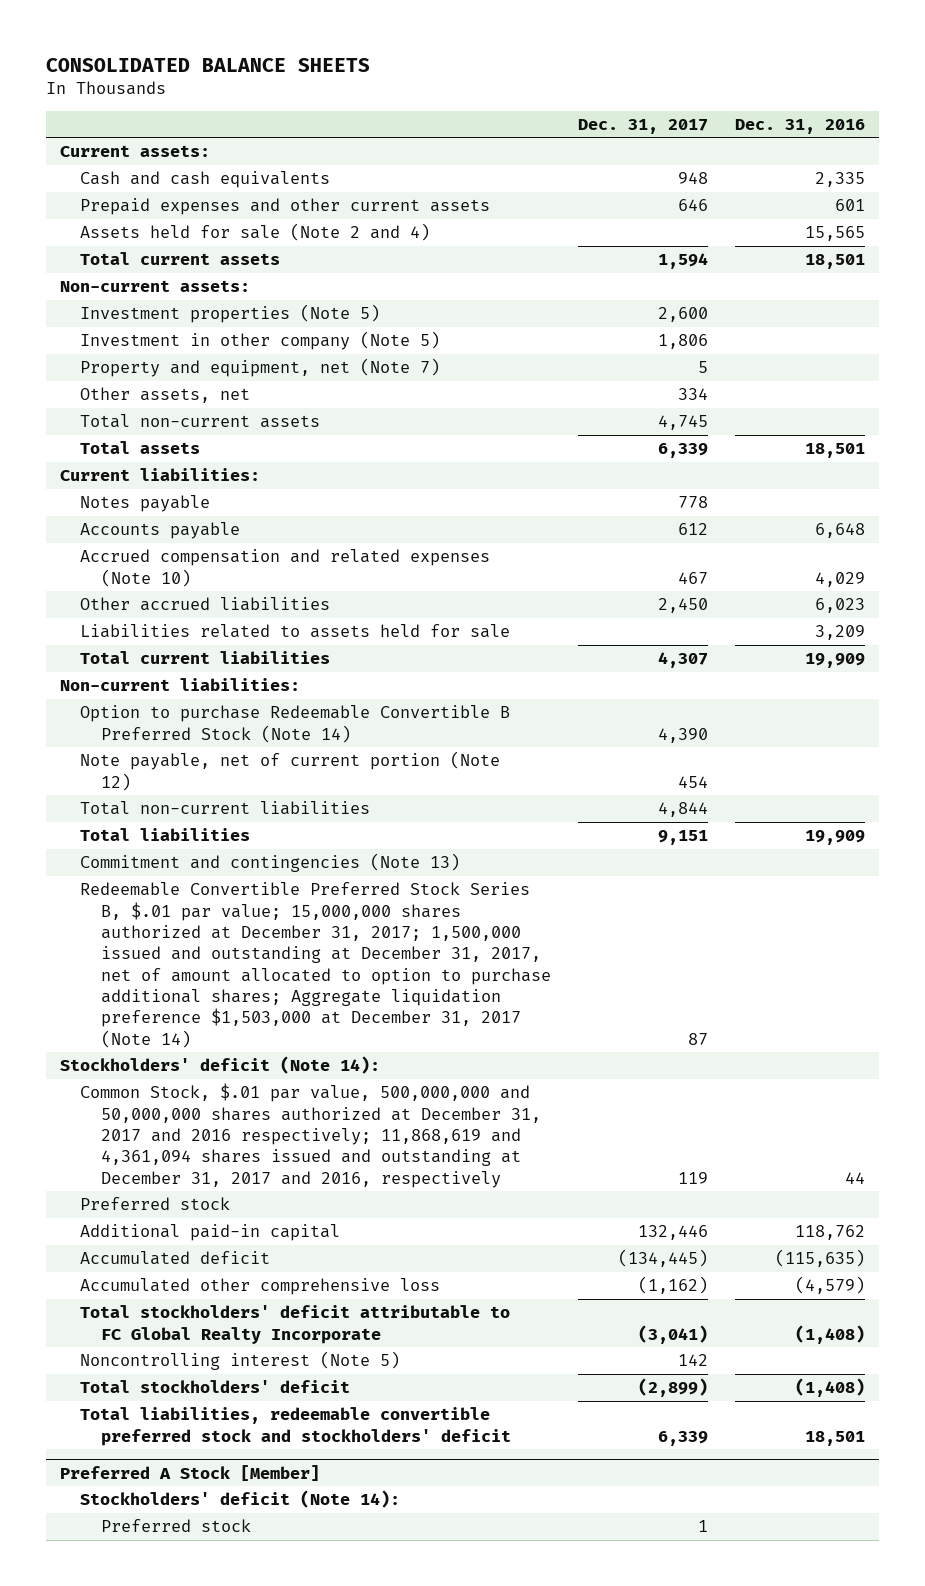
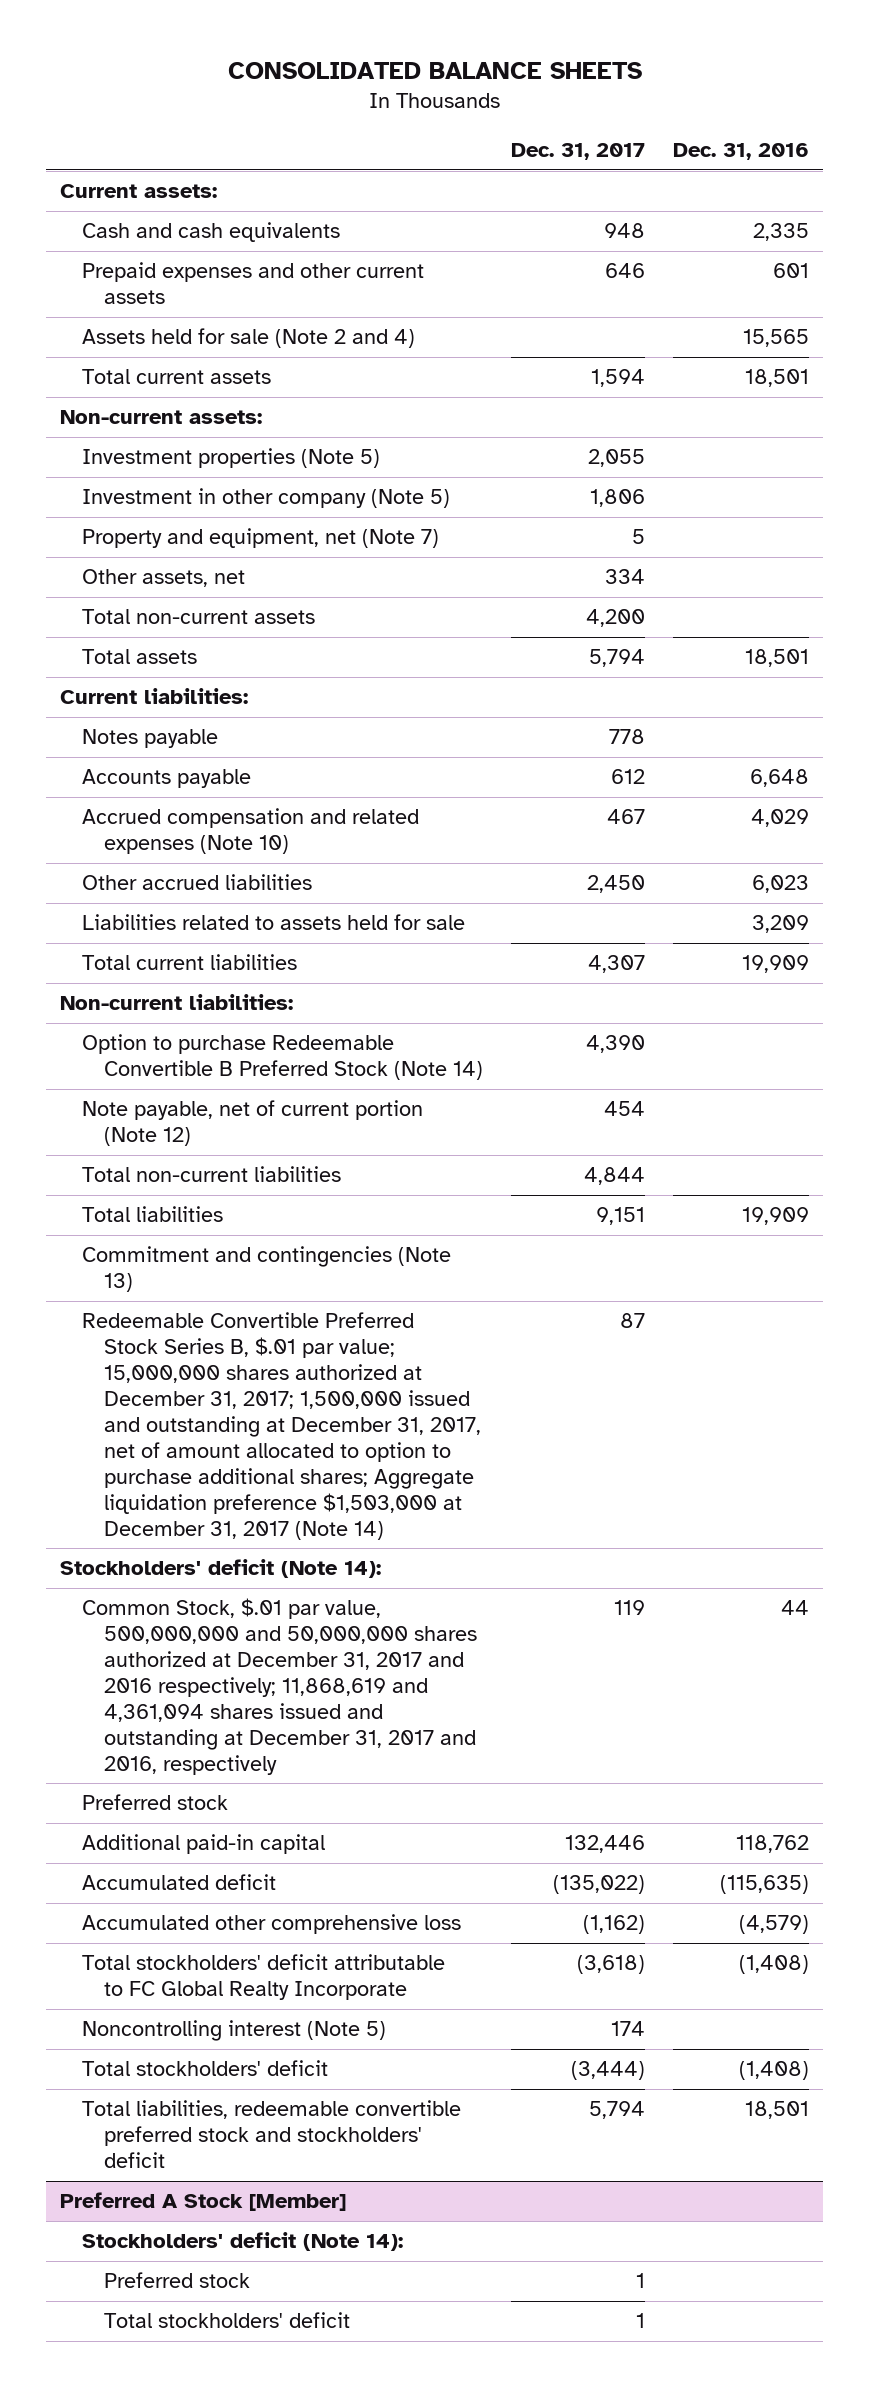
- Investment properties (Note 5) | 2,600 |
+ Investment properties (Note 5) | 2,055 |
- Total non-current assets | 4,745 |
- Total assets | 6,339 | 18,501
+ Total non-current assets | 4,200 |
+ Total assets | 5,794 | 18,501
- Accumulated deficit | (134,445) | (115,635)
+ Accumulated deficit | (135,022) | (115,635)
- Total stockholders' deficit attributable to FC Global Realty Incorporate | (3,041) | (1,408)
- Noncontrolling interest (Note 5) | 142 |
- Total stockholders' deficit | (2,899) | (1,408)
- Total liabilities, redeemable convertible preferred stock and stockholders' deficit | 6,339 | 18,501
+ Total stockholders' deficit attributable to FC Global Realty Incorporate | (3,618) | (1,408)
+ Noncontrolling interest (Note 5) | 174 |
+ Total stockholders' deficit | (3,444) | (1,408)
+ Total liabilities, redeemable convertible preferred stock and stockholders' deficit | 5,794 | 18,501
@ Preferred A Stock [Member]
+ Total stockholders' deficit | 1 |

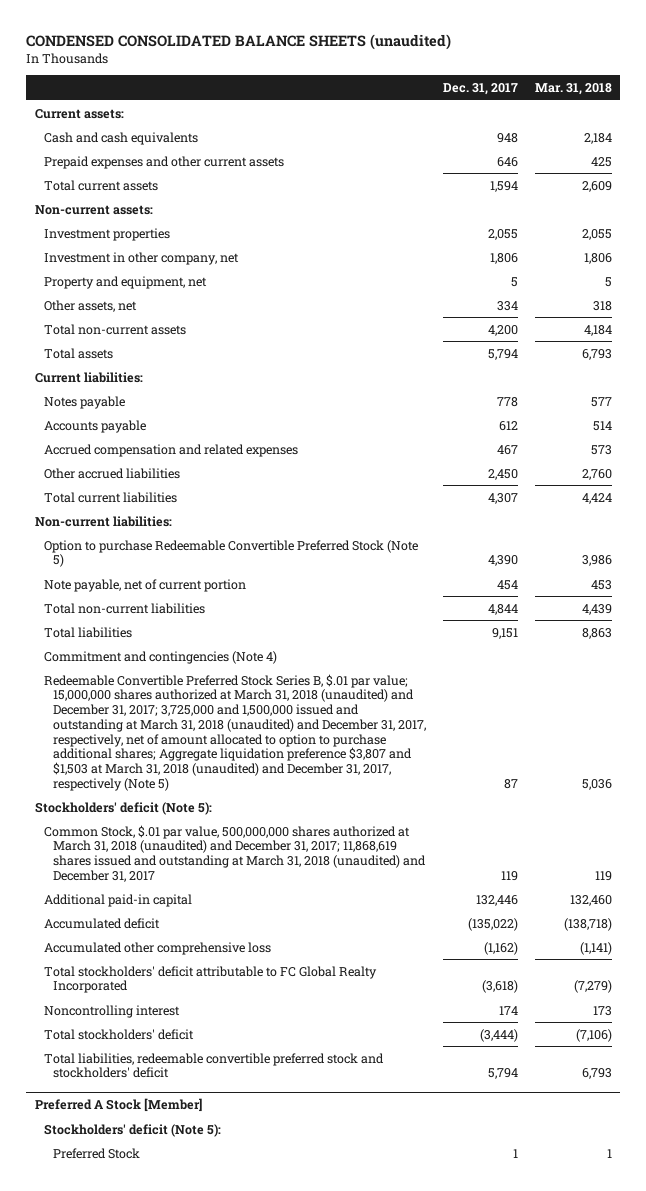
- CONSOLIDATED BALANCE SHEETS
+ CONDENSED CONSOLIDATED BALANCE SHEETS (unaudited)
- | Dec. 31, 2017 | Dec. 31, 2016
+ | Dec. 31, 2017 | Mar. 31, 2018
- Assets held for sale (Note 2 and 4) | | 15,565
- Investment properties (Note 5) | 2,055 |
- Investment in other company (Note 5) | 1,806 |
- Property and equipment, net (Note 7) | 5 |
+ Investment properties | 2,055 | 2,055
+ Investment in other company, net | 1,806 | 1,806
+ Property and equipment, net | 5 | 5
- Accrued compensation and related expenses (Note 10) | 467 | 4,029
+ Accrued compensation and related expenses | 467 | 573
- Liabilities related to assets held for sale | | 3,209
- Option to purchase Redeemable Convertible B Preferred Stock (Note 14) | 4,390 |
- Note payable, net of current portion (Note 12) | 454 |
+ Option to purchase Redeemable Convertible Preferred Stock (Note 5) | 4,390 | 3,986
+ Note payable, net of current portion | 454 | 453
- Commitment and contingencies (Note 13)
- Redeemable Convertible Preferred Stock Series B, $.01 par value; 15,000,000 shares authorized at December 31, 2017; 1,500,000 issued and outstanding at December 31, 2017, net of amount allocated to option to purchase additional shares; Aggregate liquidation preference $1,503,000 at December 31, 2017 (Note 14) | 87 |
- Stockholders' deficit (Note 14):
- Common Stock, $.01 par value, 500,000,000 and 50,000,000 shares authorized at December 31, 2017 and 2016 respectively; 11,868,619 and 4,361,094 shares issued and outstanding at December 31, 2017 and 2016, respectively | 119 | 44
- Preferred stock
+ Commitment and contingencies (Note 4)
+ Redeemable Convertible Preferred Stock Series B, $.01 par value; 15,000,000 shares authorized at March 31, 2018 (unaudited) and December 31, 2017; 3,725,000 and 1,500,000 issued and outstanding at March 31, 2018 (unaudited) and December 31, 2017, respectively, net of amount allocated to option to purchase additional shares; Aggregate liquidation preference $3,807 and $1,503 at March 31, 2018 (unaudited) and December 31, 2017, respectively (Note 5) | 87 | 5,036
+ Stockholders' deficit (Note 5):
+ Common Stock, $.01 par value, 500,000,000 shares authorized at March 31, 2018 (unaudited) and December 31, 2017; 11,868,619 shares issued and outstanding at March 31, 2018 (unaudited) and December 31, 2017 | 119 | 119
- Total stockholders' deficit attributable to FC Global Realty Incorporate | (3,618) | (1,408)
- Noncontrolling interest (Note 5) | 174 |
+ Total stockholders' deficit attributable to FC Global Realty Incorporated | (3,618) | (7,279)
+ Noncontrolling interest | 174 | 173
@ Preferred A Stock [Member]
- Stockholders' deficit (Note 14):
- Preferred stock | 1 |
- Total stockholders' deficit | 1 |
+ Stockholders' deficit (Note 5):
+ Preferred Stock | 1 | 1

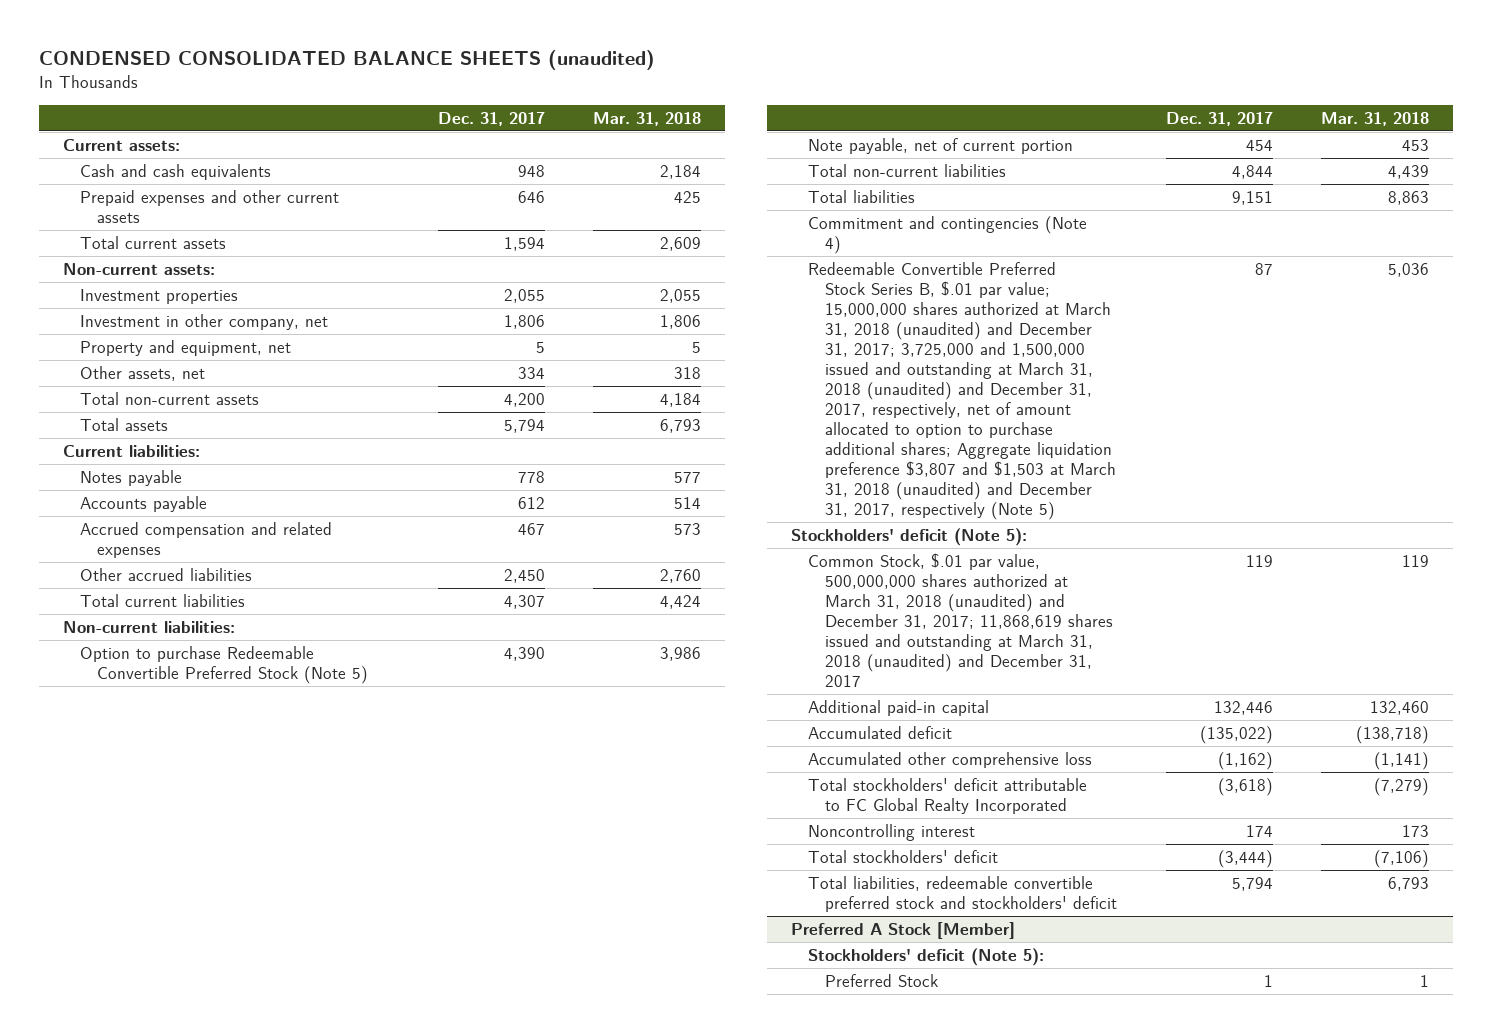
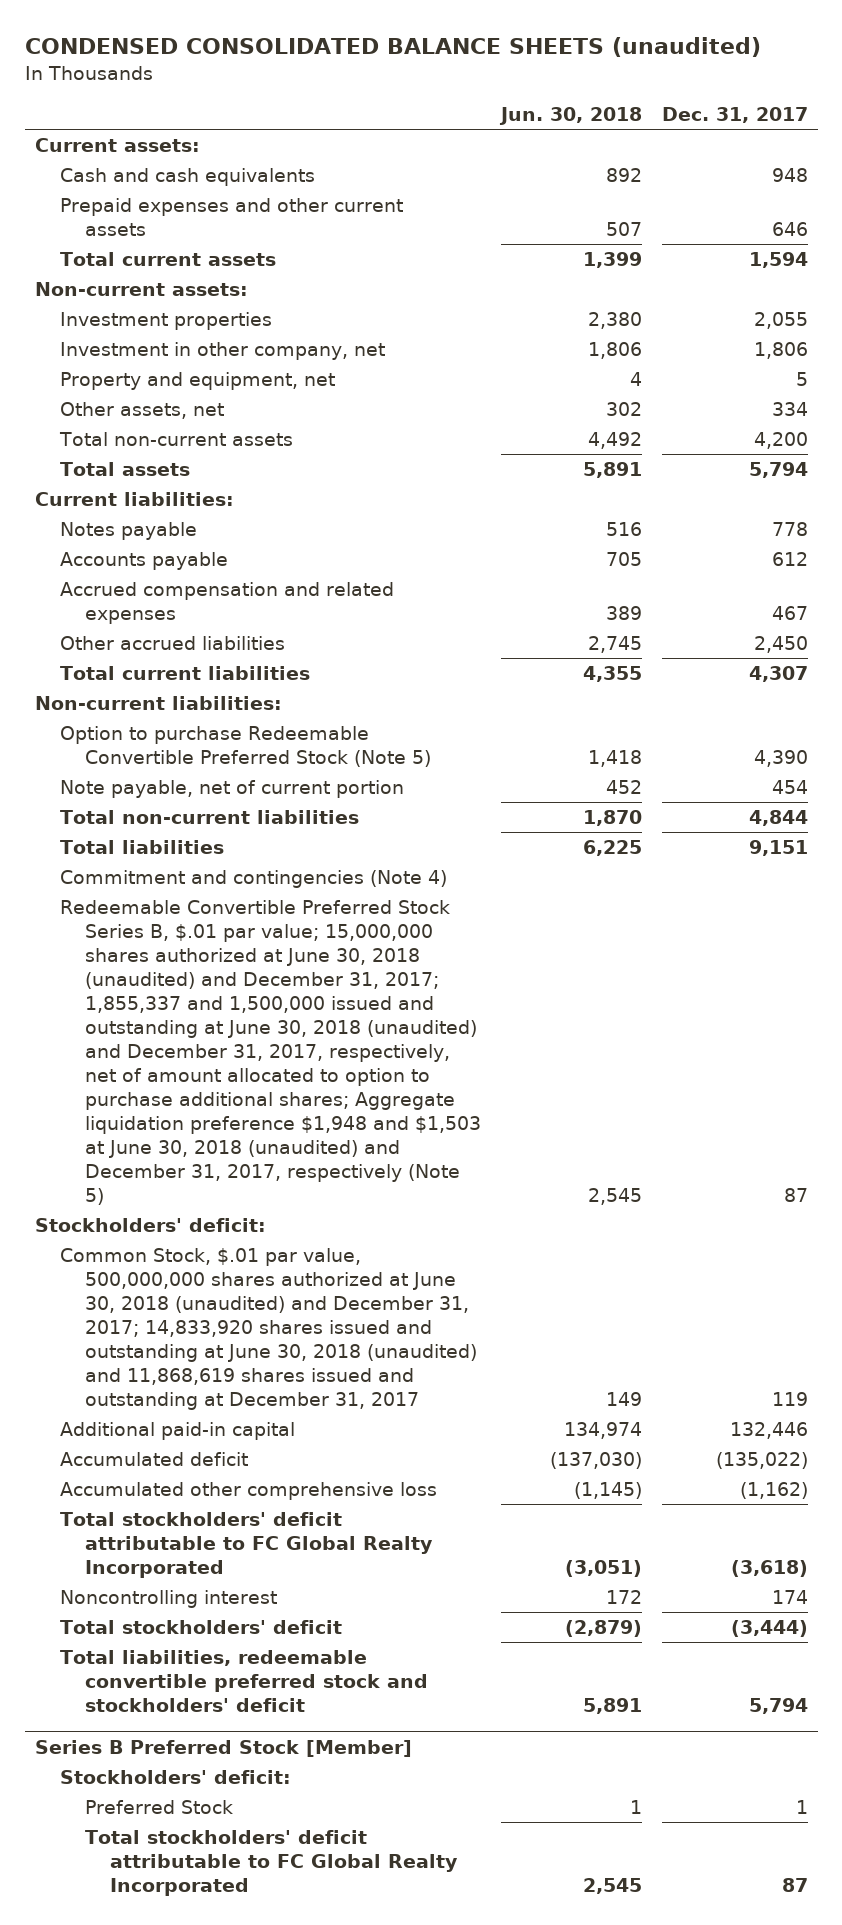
- | Dec. 31, 2017 | Mar. 31, 2018
+ | Jun. 30, 2018 | Dec. 31, 2017
- Redeemable Convertible Preferred Stock Series B, $.01 par value; 15,000,000 shares authorized at March 31, 2018 (unaudited) and December 31, 2017; 3,725,000 and 1,500,000 issued and outstanding at March 31, 2018 (unaudited) and December 31, 2017, respectively, net of amount allocated to option to purchase additional shares; Aggregate liquidation preference $3,807 and $1,503 at March 31, 2018 (unaudited) and December 31, 2017, respectively (Note 5) | 87 | 5,036
- Stockholders' deficit (Note 5):
- Common Stock, $.01 par value, 500,000,000 shares authorized at March 31, 2018 (unaudited) and December 31, 2017; 11,868,619 shares issued and outstanding at March 31, 2018 (unaudited) and December 31, 2017 | 119 | 119
+ Redeemable Convertible Preferred Stock Series B, $.01 par value; 15,000,000 shares authorized at June 30, 2018 (unaudited) and December 31, 2017; 1,855,337 and 1,500,000 issued and outstanding at June 30, 2018 (unaudited) and December 31, 2017, respectively, net of amount allocated to option to purchase additional shares; Aggregate liquidation preference $1,948 and $1,503 at June 30, 2018 (unaudited) and December 31, 2017, respectively (Note 5) | 2,545 | 87
+ Stockholders' deficit:
+ Common Stock, $.01 par value, 500,000,000 shares authorized at June 30, 2018 (unaudited) and December 31, 2017; 14,833,920 shares issued and outstanding at June 30, 2018 (unaudited) and 11,868,619 shares issued and outstanding at December 31, 2017 | 149 | 119
- Preferred A Stock [Member]
- Stockholders' deficit (Note 5):
+ Series B Preferred Stock [Member]
+ Stockholders' deficit:
+ Total stockholders' deficit attributable to FC Global Realty Incorporated | 2,545 | 87

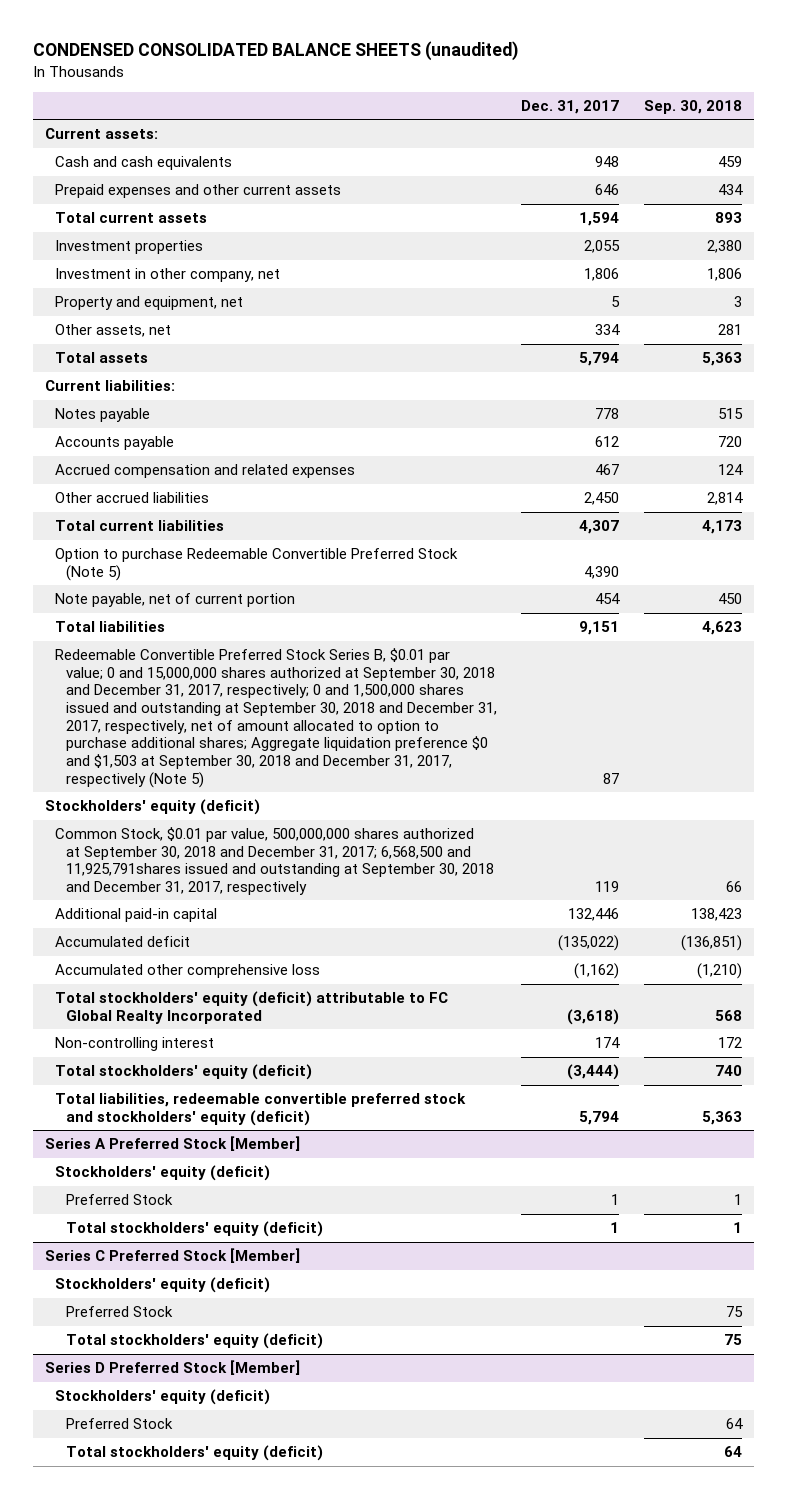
- | Jun. 30, 2018 | Dec. 31, 2017
+ | Dec. 31, 2017 | Sep. 30, 2018
- Non-current assets:
- Total non-current assets | 4,492 | 4,200
- Non-current liabilities:
- Total non-current liabilities | 1,870 | 4,844
- Commitment and contingencies (Note 4)
- Redeemable Convertible Preferred Stock Series B, $.01 par value; 15,000,000 shares authorized at June 30, 2018 (unaudited) and December 31, 2017; 1,855,337 and 1,500,000 issued and outstanding at June 30, 2018 (unaudited) and December 31, 2017, respectively, net of amount allocated to option to purchase additional shares; Aggregate liquidation preference $1,948 and $1,503 at June 30, 2018 (unaudited) and December 31, 2017, respectively (Note 5) | 2,545 | 87
- Stockholders' deficit:
- Common Stock, $.01 par value, 500,000,000 shares authorized at June 30, 2018 (unaudited) and December 31, 2017; 14,833,920 shares issued and outstanding at June 30, 2018 (unaudited) and 11,868,619 shares issued and outstanding at December 31, 2017 | 149 | 119
+ Redeemable Convertible Preferred Stock Series B, $0.01 par value; 0 and 15,000,000 shares authorized at September 30, 2018 and December 31, 2017, respectively; 0 and 1,500,000 shares issued and outstanding at September 30, 2018 and December 31, 2017, respectively, net of amount allocated to option to purchase additional shares; Aggregate liquidation preference $0 and $1,503 at September 30, 2018 and December 31, 2017, respectively (Note 5) | 87 |
+ Stockholders' equity (deficit)
+ Common Stock, $0.01 par value, 500,000,000 shares authorized at September 30, 2018 and December 31, 2017; 6,568,500 and 11,925,791shares issued and outstanding at September 30, 2018 and December 31, 2017, respectively | 119 | 66
- Total stockholders' deficit attributable to FC Global Realty Incorporated | (3,051) | (3,618)
- Noncontrolling interest | 172 | 174
- Total stockholders' deficit | (2,879) | (3,444)
- Total liabilities, redeemable convertible preferred stock and stockholders' deficit | 5,891 | 5,794
- Series B Preferred Stock [Member]
- Stockholders' deficit:
+ Total stockholders' equity (deficit) attributable to FC Global Realty Incorporated | (3,618) | 568
+ Non-controlling interest | 174 | 172
+ Total stockholders' equity (deficit) | (3,444) | 740
+ Total liabilities, redeemable convertible preferred stock and stockholders' equity (deficit) | 5,794 | 5,363
+ Series A Preferred Stock [Member]
+ Stockholders' equity (deficit)
- Total stockholders' deficit attributable to FC Global Realty Incorporated | 2,545 | 87
+ Total stockholders' equity (deficit) | 1 | 1
+ Series C Preferred Stock [Member]
+ Stockholders' equity (deficit)
+ Preferred Stock | | 75
+ Total stockholders' equity (deficit) | | 75
+ Series D Preferred Stock [Member]
+ Stockholders' equity (deficit)
+ Preferred Stock | | 64
+ Total stockholders' equity (deficit) | | 64

